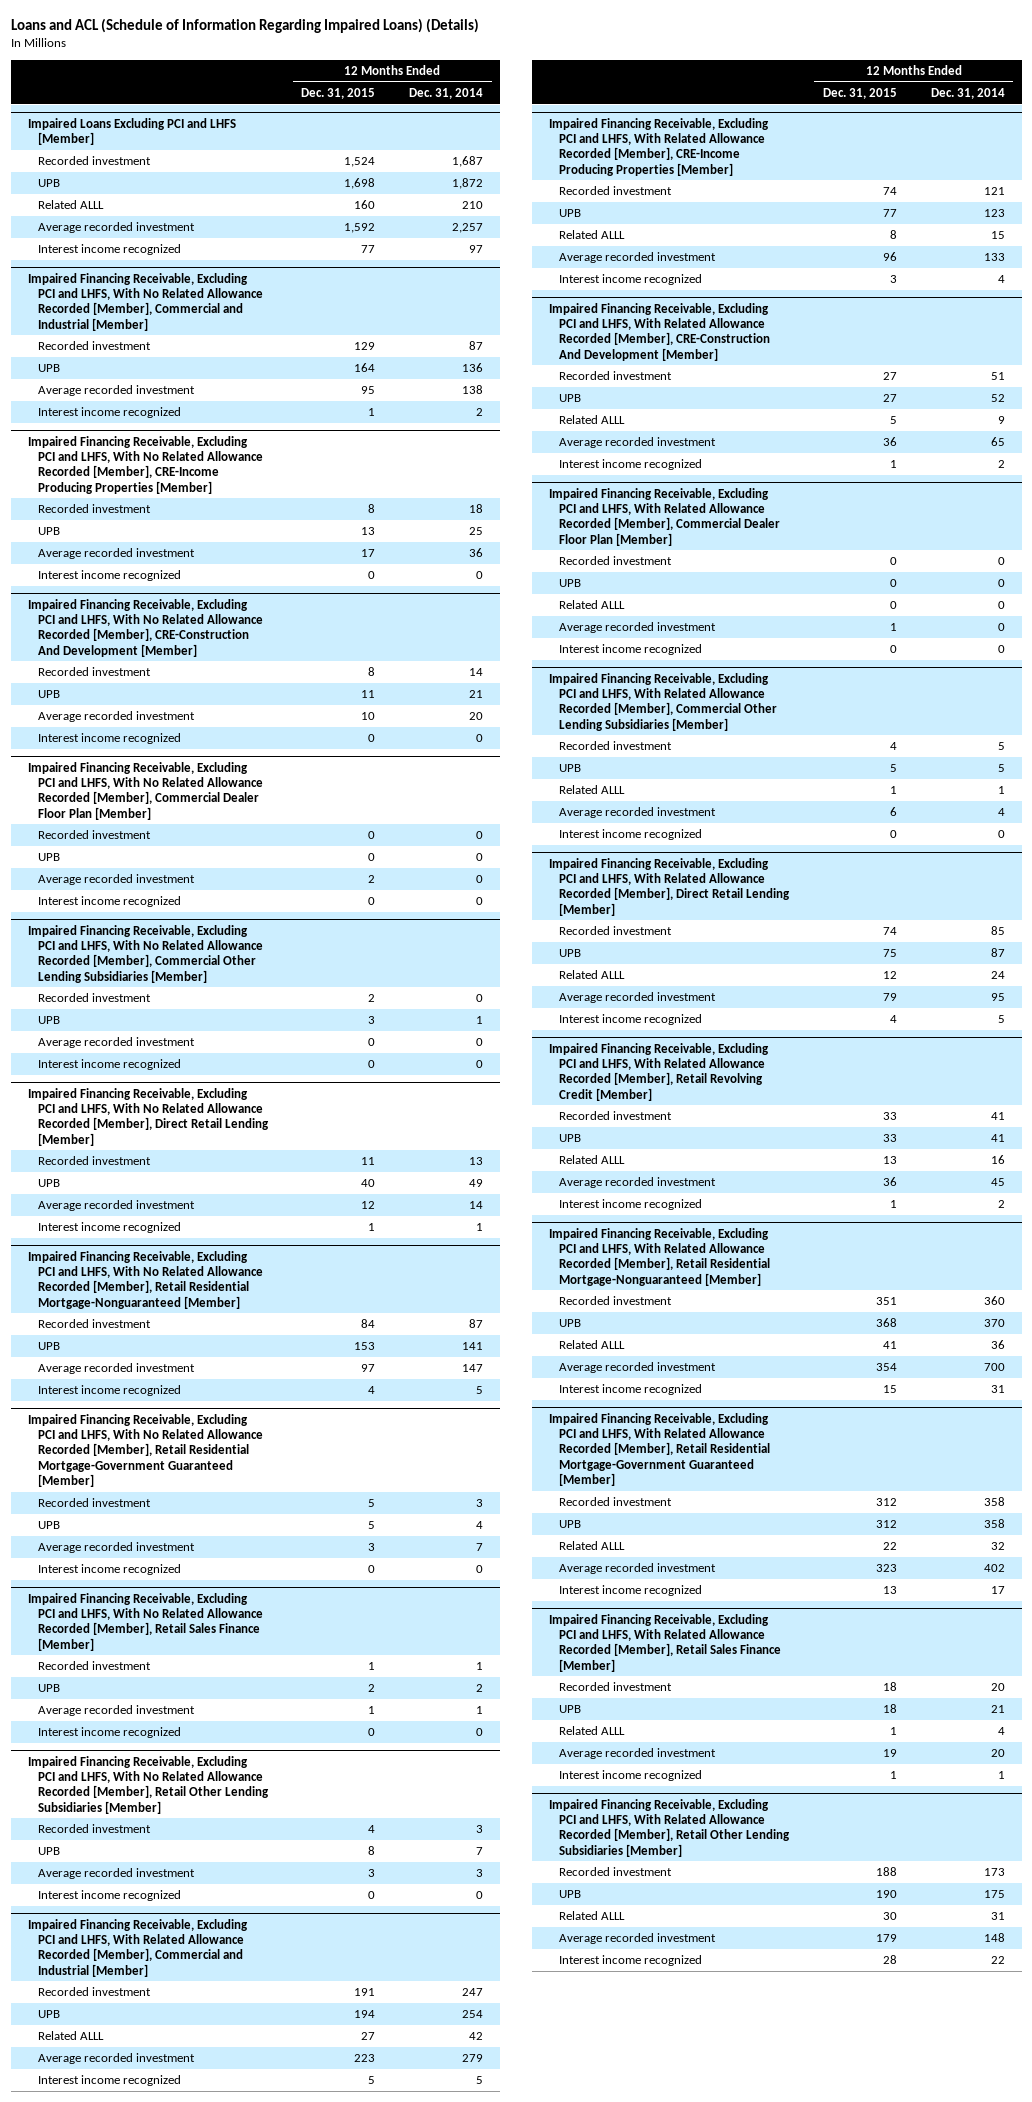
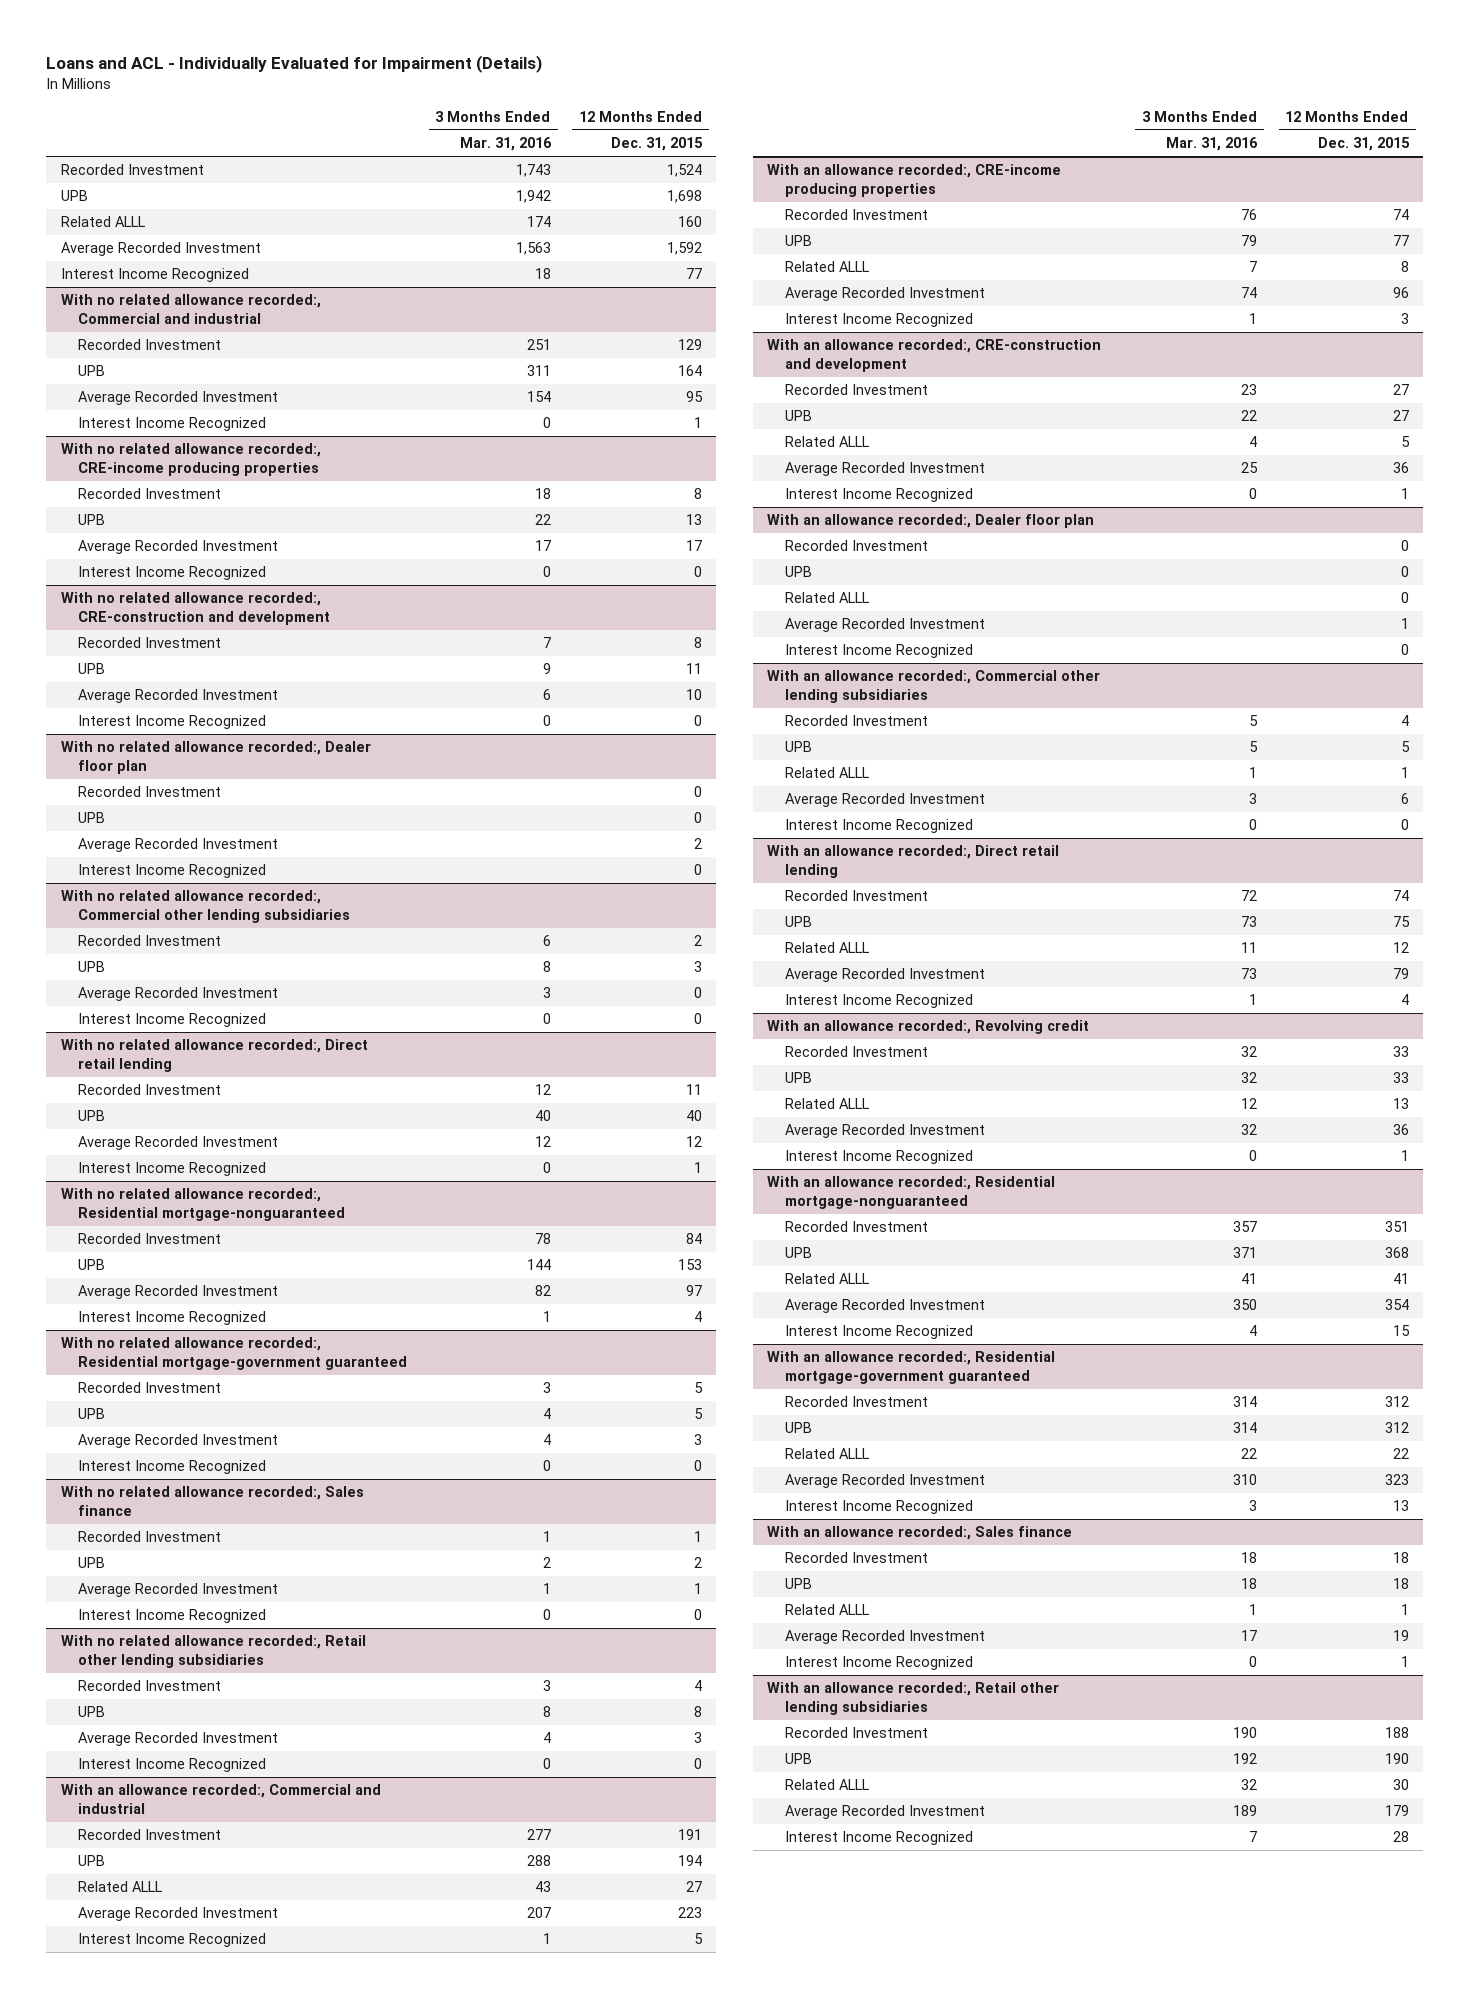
- Loans and ACL (Schedule of Information Regarding Impaired Loans) (Details)
+ Loans and ACL - Individually Evaluated for Impairment (Details)
- | 12 Months Ended Dec. 31, 2015 | 12 Months Ended Dec. 31, 2014
+ | 3 Months Ended Mar. 31, 2016 | 12 Months Ended Dec. 31, 2015
- Impaired Loans Excluding PCI and LHFS [Member]
- Recorded investment | 1,524 | 1,687
+ Recorded Investment | 1,743 | 1,524
- Average recorded investment | 1,592 | 2,257
- Interest income recognized | 77 | 97
- Impaired Financing Receivable, Excluding PCI and LHFS, With No Related Allowance Recorded [Member], Commercial and Industrial [Member]
- Recorded investment | 129 | 87
+ Average Recorded Investment | 1,563 | 1,592
+ Interest Income Recognized | 18 | 77
+ With no related allowance recorded:, Commercial and industrial
+ Recorded Investment | 251 | 129
- Average recorded investment | 95 | 138
- Interest income recognized | 1 | 2
- Impaired Financing Receivable, Excluding PCI and LHFS, With No Related Allowance Recorded [Member], CRE-Income Producing Properties [Member]
- Recorded investment | 8 | 18
+ Average Recorded Investment | 154 | 95
+ Interest Income Recognized | 0 | 1
+ With no related allowance recorded:, CRE-income producing properties
+ Recorded Investment | 18 | 8
- Average recorded investment | 17 | 36
- Interest income recognized | 0 | 0
- Impaired Financing Receivable, Excluding PCI and LHFS, With No Related Allowance Recorded [Member], CRE-Construction And Development [Member]
- Recorded investment | 8 | 14
+ Average Recorded Investment | 17 | 17
+ Interest Income Recognized | 0 | 0
+ With no related allowance recorded:, CRE-construction and development
+ Recorded Investment | 7 | 8
- Average recorded investment | 10 | 20
- Interest income recognized | 0 | 0
- Impaired Financing Receivable, Excluding PCI and LHFS, With No Related Allowance Recorded [Member], Commercial Dealer Floor Plan [Member]
- Recorded investment | 0 | 0
+ Average Recorded Investment | 6 | 10
+ Interest Income Recognized | 0 | 0
+ With no related allowance recorded:, Dealer floor plan
+ Recorded Investment | | 0
- Average recorded investment | 2 | 0
- Interest income recognized | 0 | 0
- Impaired Financing Receivable, Excluding PCI and LHFS, With No Related Allowance Recorded [Member], Commercial Other Lending Subsidiaries [Member]
- Recorded investment | 2 | 0
+ Average Recorded Investment | | 2
+ Interest Income Recognized | | 0
+ With no related allowance recorded:, Commercial other lending subsidiaries
+ Recorded Investment | 6 | 2
- Average recorded investment | 0 | 0
- Interest income recognized | 0 | 0
- Impaired Financing Receivable, Excluding PCI and LHFS, With No Related Allowance Recorded [Member], Direct Retail Lending [Member]
- Recorded investment | 11 | 13
+ Average Recorded Investment | 3 | 0
+ Interest Income Recognized | 0 | 0
+ With no related allowance recorded:, Direct retail lending
+ Recorded Investment | 12 | 11
- Average recorded investment | 12 | 14
- Interest income recognized | 1 | 1
- Impaired Financing Receivable, Excluding PCI and LHFS, With No Related Allowance Recorded [Member], Retail Residential Mortgage-Nonguaranteed [Member]
- Recorded investment | 84 | 87
+ Average Recorded Investment | 12 | 12
+ Interest Income Recognized | 0 | 1
+ With no related allowance recorded:, Residential mortgage-nonguaranteed
+ Recorded Investment | 78 | 84
- Average recorded investment | 97 | 147
- Interest income recognized | 4 | 5
- Impaired Financing Receivable, Excluding PCI and LHFS, With No Related Allowance Recorded [Member], Retail Residential Mortgage-Government Guaranteed [Member]
- Recorded investment | 5 | 3
+ Average Recorded Investment | 82 | 97
+ Interest Income Recognized | 1 | 4
+ With no related allowance recorded:, Residential mortgage-government guaranteed
+ Recorded Investment | 3 | 5
- Average recorded investment | 3 | 7
- Interest income recognized | 0 | 0
- Impaired Financing Receivable, Excluding PCI and LHFS, With No Related Allowance Recorded [Member], Retail Sales Finance [Member]
- Recorded investment | 1 | 1
+ Average Recorded Investment | 4 | 3
+ Interest Income Recognized | 0 | 0
+ With no related allowance recorded:, Sales finance
+ Recorded Investment | 1 | 1
- Average recorded investment | 1 | 1
- Interest income recognized | 0 | 0
- Impaired Financing Receivable, Excluding PCI and LHFS, With No Related Allowance Recorded [Member], Retail Other Lending Subsidiaries [Member]
- Recorded investment | 4 | 3
+ Average Recorded Investment | 1 | 1
+ Interest Income Recognized | 0 | 0
+ With no related allowance recorded:, Retail other lending subsidiaries
+ Recorded Investment | 3 | 4
- Average recorded investment | 3 | 3
- Interest income recognized | 0 | 0
- Impaired Financing Receivable, Excluding PCI and LHFS, With Related Allowance Recorded [Member], Commercial and Industrial [Member]
- Recorded investment | 191 | 247
+ Average Recorded Investment | 4 | 3
+ Interest Income Recognized | 0 | 0
+ With an allowance recorded:, Commercial and industrial
+ Recorded Investment | 277 | 191
- Average recorded investment | 223 | 279
- Interest income recognized | 5 | 5
- Impaired Financing Receivable, Excluding PCI and LHFS, With Related Allowance Recorded [Member], CRE-Income Producing Properties [Member]
- Recorded investment | 74 | 121
+ Average Recorded Investment | 207 | 223
+ Interest Income Recognized | 1 | 5
+ With an allowance recorded:, CRE-income producing properties
+ Recorded Investment | 76 | 74
- Average recorded investment | 96 | 133
- Interest income recognized | 3 | 4
- Impaired Financing Receivable, Excluding PCI and LHFS, With Related Allowance Recorded [Member], CRE-Construction And Development [Member]
- Recorded investment | 27 | 51
+ Average Recorded Investment | 74 | 96
+ Interest Income Recognized | 1 | 3
+ With an allowance recorded:, CRE-construction and development
+ Recorded Investment | 23 | 27
- Average recorded investment | 36 | 65
- Interest income recognized | 1 | 2
- Impaired Financing Receivable, Excluding PCI and LHFS, With Related Allowance Recorded [Member], Commercial Dealer Floor Plan [Member]
- Recorded investment | 0 | 0
+ Average Recorded Investment | 25 | 36
+ Interest Income Recognized | 0 | 1
+ With an allowance recorded:, Dealer floor plan
+ Recorded Investment | | 0
- Average recorded investment | 1 | 0
- Interest income recognized | 0 | 0
- Impaired Financing Receivable, Excluding PCI and LHFS, With Related Allowance Recorded [Member], Commercial Other Lending Subsidiaries [Member]
- Recorded investment | 4 | 5
+ Average Recorded Investment | | 1
+ Interest Income Recognized | | 0
+ With an allowance recorded:, Commercial other lending subsidiaries
+ Recorded Investment | 5 | 4
- Average recorded investment | 6 | 4
- Interest income recognized | 0 | 0
- Impaired Financing Receivable, Excluding PCI and LHFS, With Related Allowance Recorded [Member], Direct Retail Lending [Member]
- Recorded investment | 74 | 85
+ Average Recorded Investment | 3 | 6
+ Interest Income Recognized | 0 | 0
+ With an allowance recorded:, Direct retail lending
+ Recorded Investment | 72 | 74
- Average recorded investment | 79 | 95
- Interest income recognized | 4 | 5
- Impaired Financing Receivable, Excluding PCI and LHFS, With Related Allowance Recorded [Member], Retail Revolving Credit [Member]
- Recorded investment | 33 | 41
+ Average Recorded Investment | 73 | 79
+ Interest Income Recognized | 1 | 4
+ With an allowance recorded:, Revolving credit
+ Recorded Investment | 32 | 33
- Average recorded investment | 36 | 45
- Interest income recognized | 1 | 2
- Impaired Financing Receivable, Excluding PCI and LHFS, With Related Allowance Recorded [Member], Retail Residential Mortgage-Nonguaranteed [Member]
- Recorded investment | 351 | 360
+ Average Recorded Investment | 32 | 36
+ Interest Income Recognized | 0 | 1
+ With an allowance recorded:, Residential mortgage-nonguaranteed
+ Recorded Investment | 357 | 351
- Average recorded investment | 354 | 700
- Interest income recognized | 15 | 31
- Impaired Financing Receivable, Excluding PCI and LHFS, With Related Allowance Recorded [Member], Retail Residential Mortgage-Government Guaranteed [Member]
- Recorded investment | 312 | 358
+ Average Recorded Investment | 350 | 354
+ Interest Income Recognized | 4 | 15
+ With an allowance recorded:, Residential mortgage-government guaranteed
+ Recorded Investment | 314 | 312
- Average recorded investment | 323 | 402
- Interest income recognized | 13 | 17
- Impaired Financing Receivable, Excluding PCI and LHFS, With Related Allowance Recorded [Member], Retail Sales Finance [Member]
- Recorded investment | 18 | 20
+ Average Recorded Investment | 310 | 323
+ Interest Income Recognized | 3 | 13
+ With an allowance recorded:, Sales finance
+ Recorded Investment | 18 | 18
- Average recorded investment | 19 | 20
- Interest income recognized | 1 | 1
- Impaired Financing Receivable, Excluding PCI and LHFS, With Related Allowance Recorded [Member], Retail Other Lending Subsidiaries [Member]
- Recorded investment | 188 | 173
+ Average Recorded Investment | 17 | 19
+ Interest Income Recognized | 0 | 1
+ With an allowance recorded:, Retail other lending subsidiaries
+ Recorded Investment | 190 | 188
- Average recorded investment | 179 | 148
- Interest income recognized | 28 | 22
+ Average Recorded Investment | 189 | 179
+ Interest Income Recognized | 7 | 28

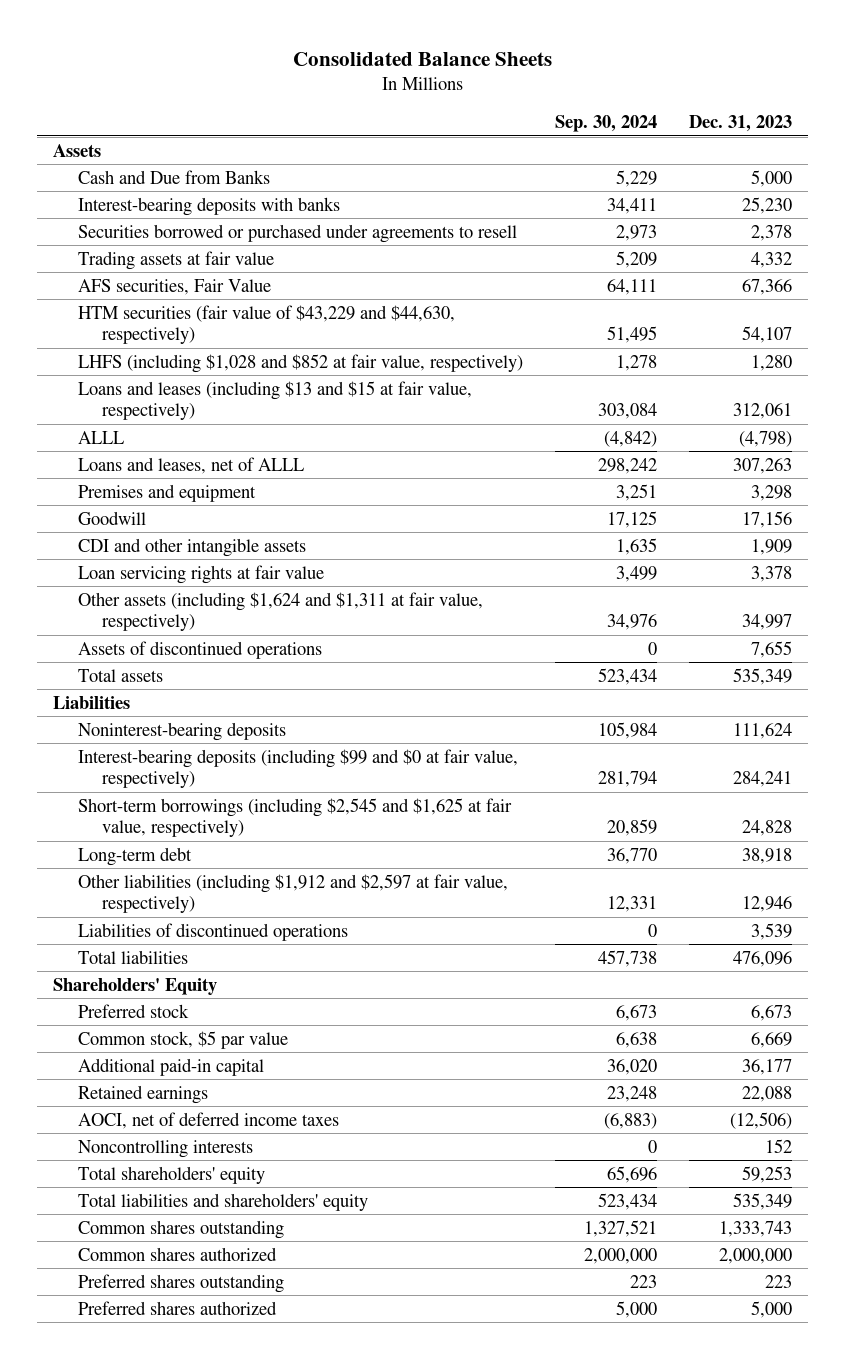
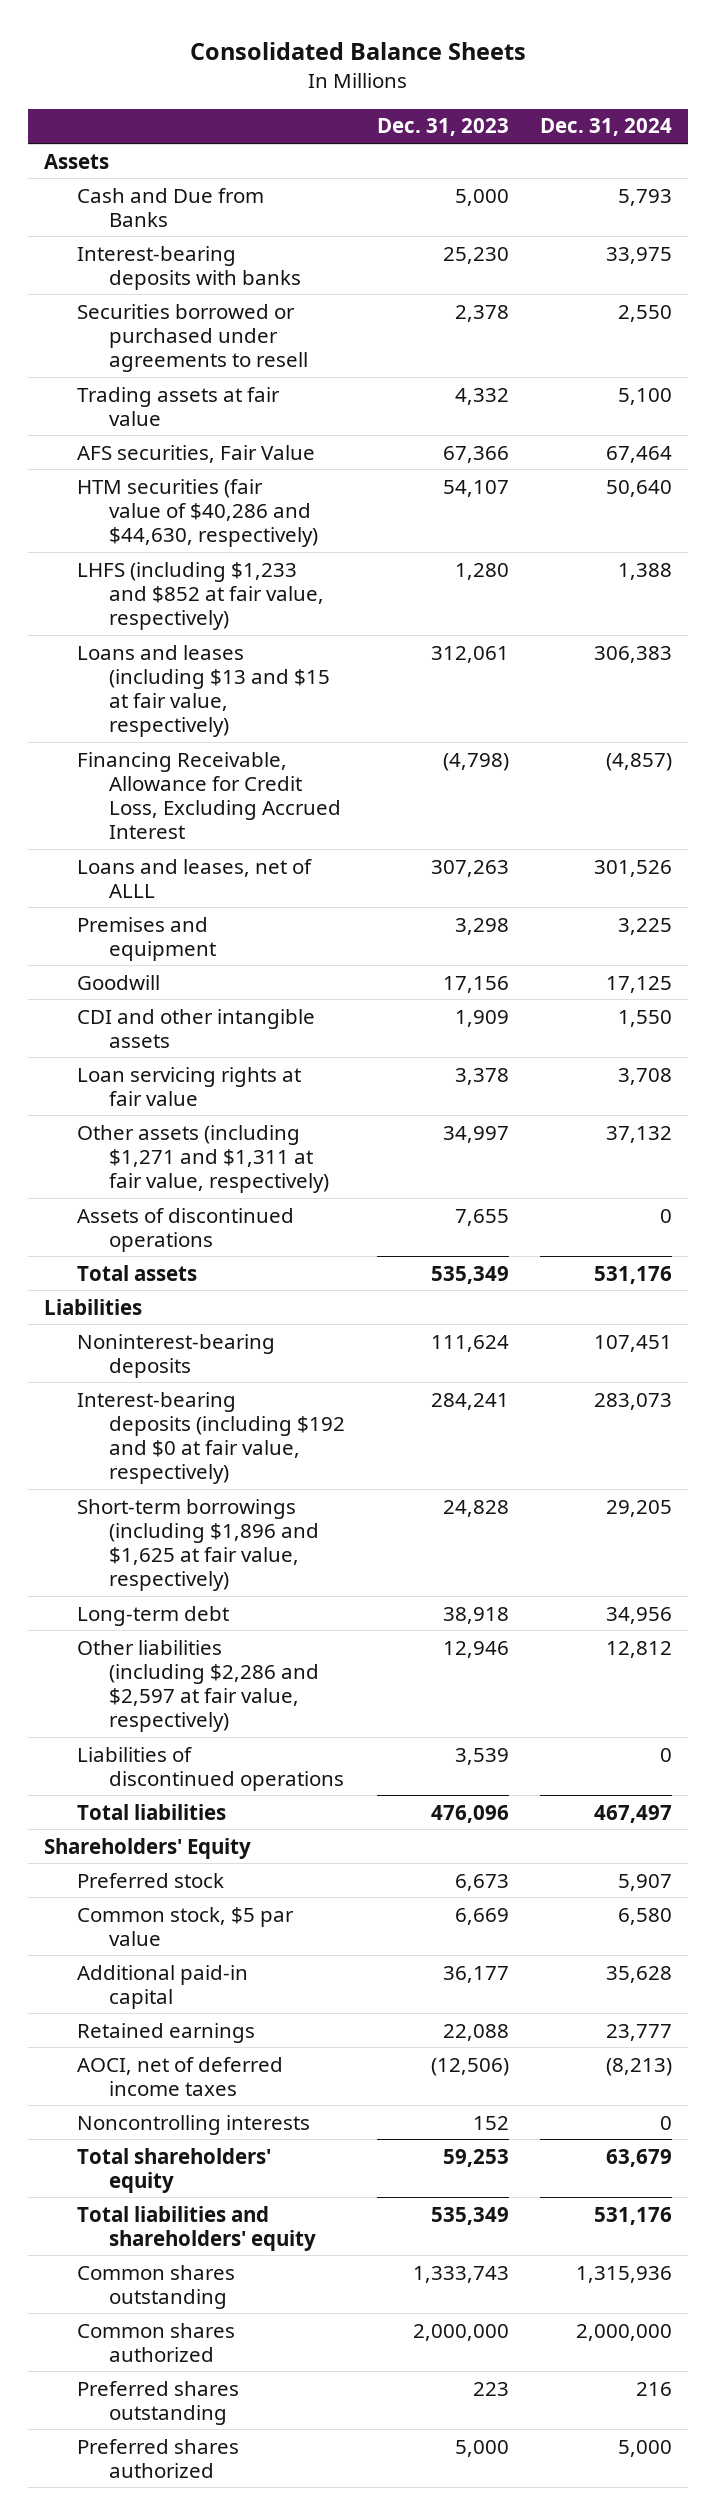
- | Sep. 30, 2024 | Dec. 31, 2023
+ | Dec. 31, 2023 | Dec. 31, 2024
- HTM securities (fair value of $43,229 and $44,630, respectively) | 51,495 | 54,107
- LHFS (including $1,028 and $852 at fair value, respectively) | 1,278 | 1,280
+ HTM securities (fair value of $40,286 and $44,630, respectively) | 54,107 | 50,640
+ LHFS (including $1,233 and $852 at fair value, respectively) | 1,280 | 1,388
- ALLL | (4,842) | (4,798)
+ Financing Receivable, Allowance for Credit Loss, Excluding Accrued Interest | (4,798) | (4,857)
- Other assets (including $1,624 and $1,311 at fair value, respectively) | 34,976 | 34,997
+ Other assets (including $1,271 and $1,311 at fair value, respectively) | 34,997 | 37,132
- Interest-bearing deposits (including $99 and $0 at fair value, respectively) | 281,794 | 284,241
- Short-term borrowings (including $2,545 and $1,625 at fair value, respectively) | 20,859 | 24,828
+ Interest-bearing deposits (including $192 and $0 at fair value, respectively) | 284,241 | 283,073
+ Short-term borrowings (including $1,896 and $1,625 at fair value, respectively) | 24,828 | 29,205
- Other liabilities (including $1,912 and $2,597 at fair value, respectively) | 12,331 | 12,946
+ Other liabilities (including $2,286 and $2,597 at fair value, respectively) | 12,946 | 12,812

